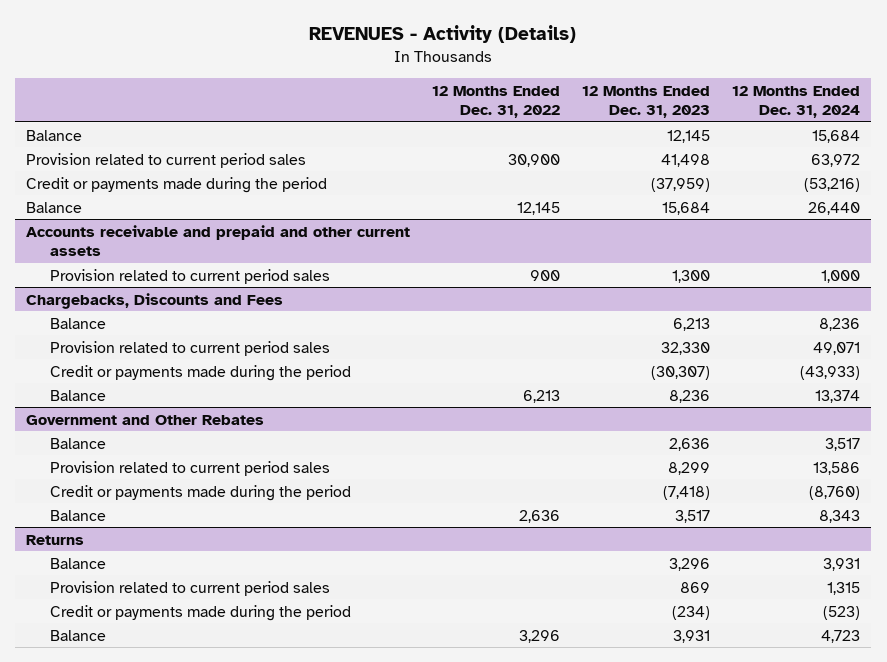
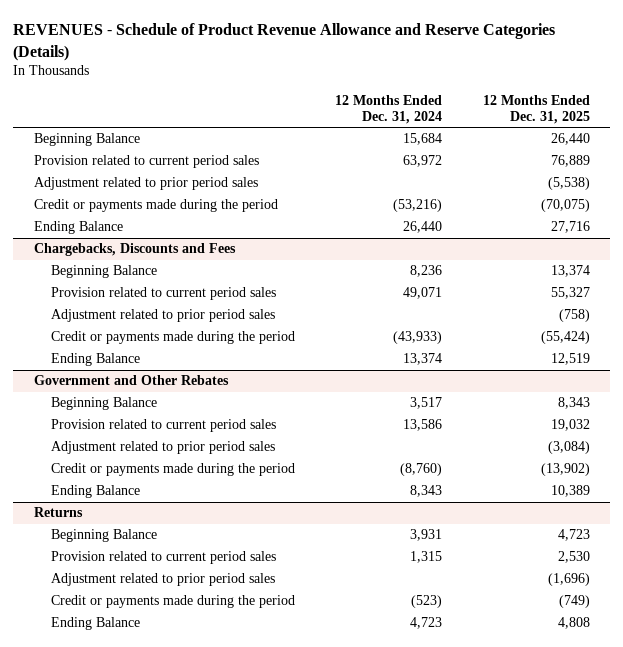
- REVENUES - Activity (Details)
+ REVENUES - Schedule of Product Revenue Allowance and Reserve Categories (Details)
- | 12 Months Ended Dec. 31, 2022 | 12 Months Ended Dec. 31, 2023 | 12 Months Ended Dec. 31, 2024
+ | 12 Months Ended Dec. 31, 2024 | 12 Months Ended Dec. 31, 2025
- Balance | | 12,145 | 15,684
+ Beginning Balance | 15,684 | 26,440
+ Adjustment related to prior period sales | | (5,538)
- Balance | 12,145 | 15,684 | 26,440
- Accounts receivable and prepaid and other current assets
- Provision related to current period sales | 900 | 1,300 | 1,000
+ Ending Balance | 26,440 | 27,716
@ Chargebacks, Discounts and Fees
- Balance | | 6,213 | 8,236
+ Beginning Balance | 8,236 | 13,374
+ Adjustment related to prior period sales | | (758)
- Balance | 6,213 | 8,236 | 13,374
+ Ending Balance | 13,374 | 12,519
@ Government and Other Rebates
- Balance | | 2,636 | 3,517
+ Beginning Balance | 3,517 | 8,343
+ Adjustment related to prior period sales | | (3,084)
- Balance | 2,636 | 3,517 | 8,343
+ Ending Balance | 8,343 | 10,389
@ Returns
- Balance | | 3,296 | 3,931
+ Beginning Balance | 3,931 | 4,723
+ Adjustment related to prior period sales | | (1,696)
- Balance | 3,296 | 3,931 | 4,723
+ Ending Balance | 4,723 | 4,808

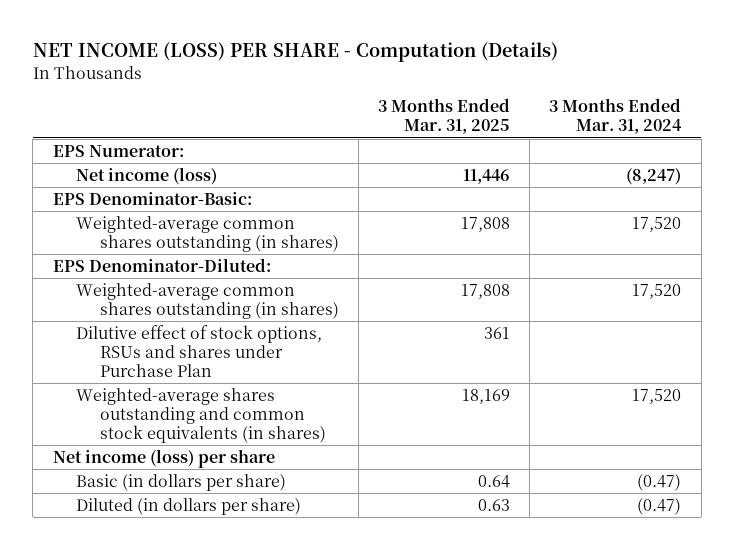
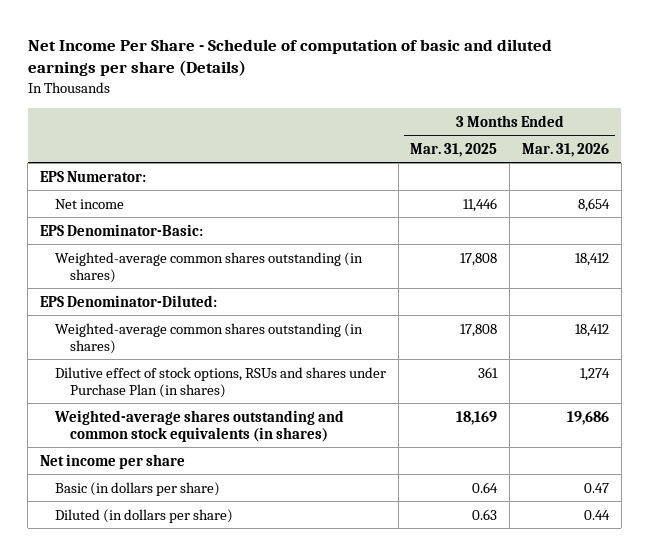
- NET INCOME (LOSS) PER SHARE - Computation (Details)
+ Net Income Per Share - Schedule of computation of basic and diluted earnings per share (Details)
- | 3 Months Ended Mar. 31, 2025 | 3 Months Ended Mar. 31, 2024
+ | 3 Months Ended Mar. 31, 2025 | 3 Months Ended Mar. 31, 2026
- Net income (loss) | 11,446 | (8,247)
+ Net income | 11,446 | 8,654
- Dilutive effect of stock options, RSUs and shares under Purchase Plan | 361 |
+ Dilutive effect of stock options, RSUs and shares under Purchase Plan (in shares) | 361 | 1,274
- Net income (loss) per share
+ Net income per share

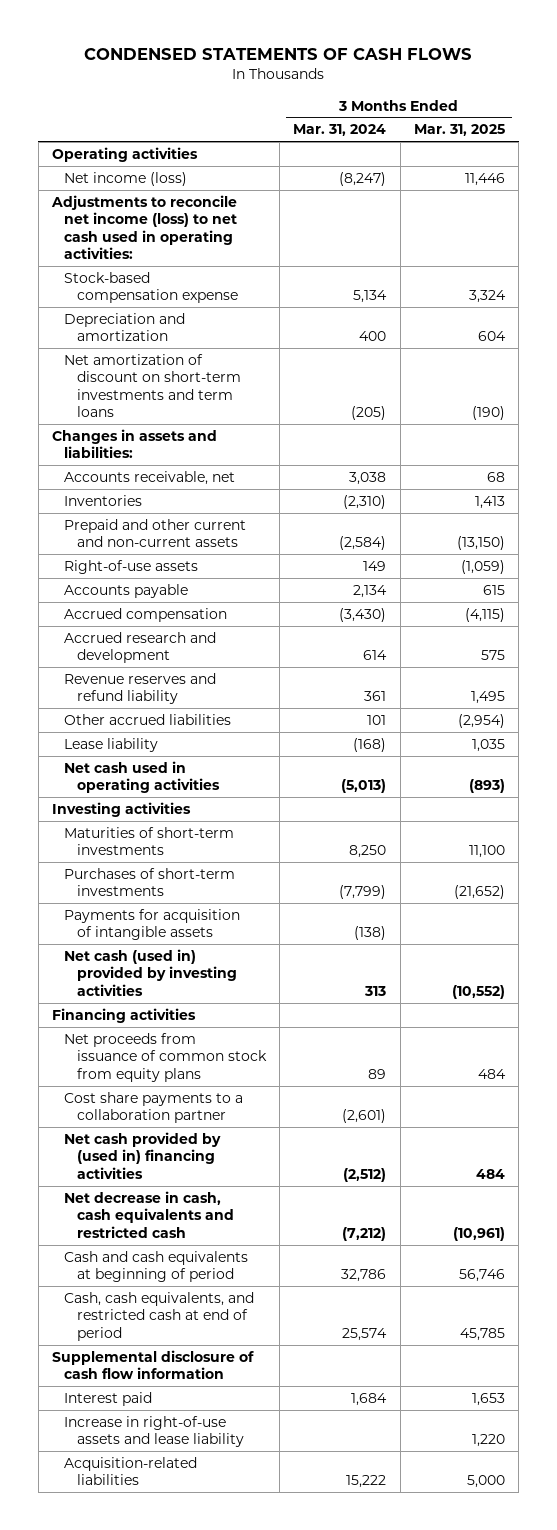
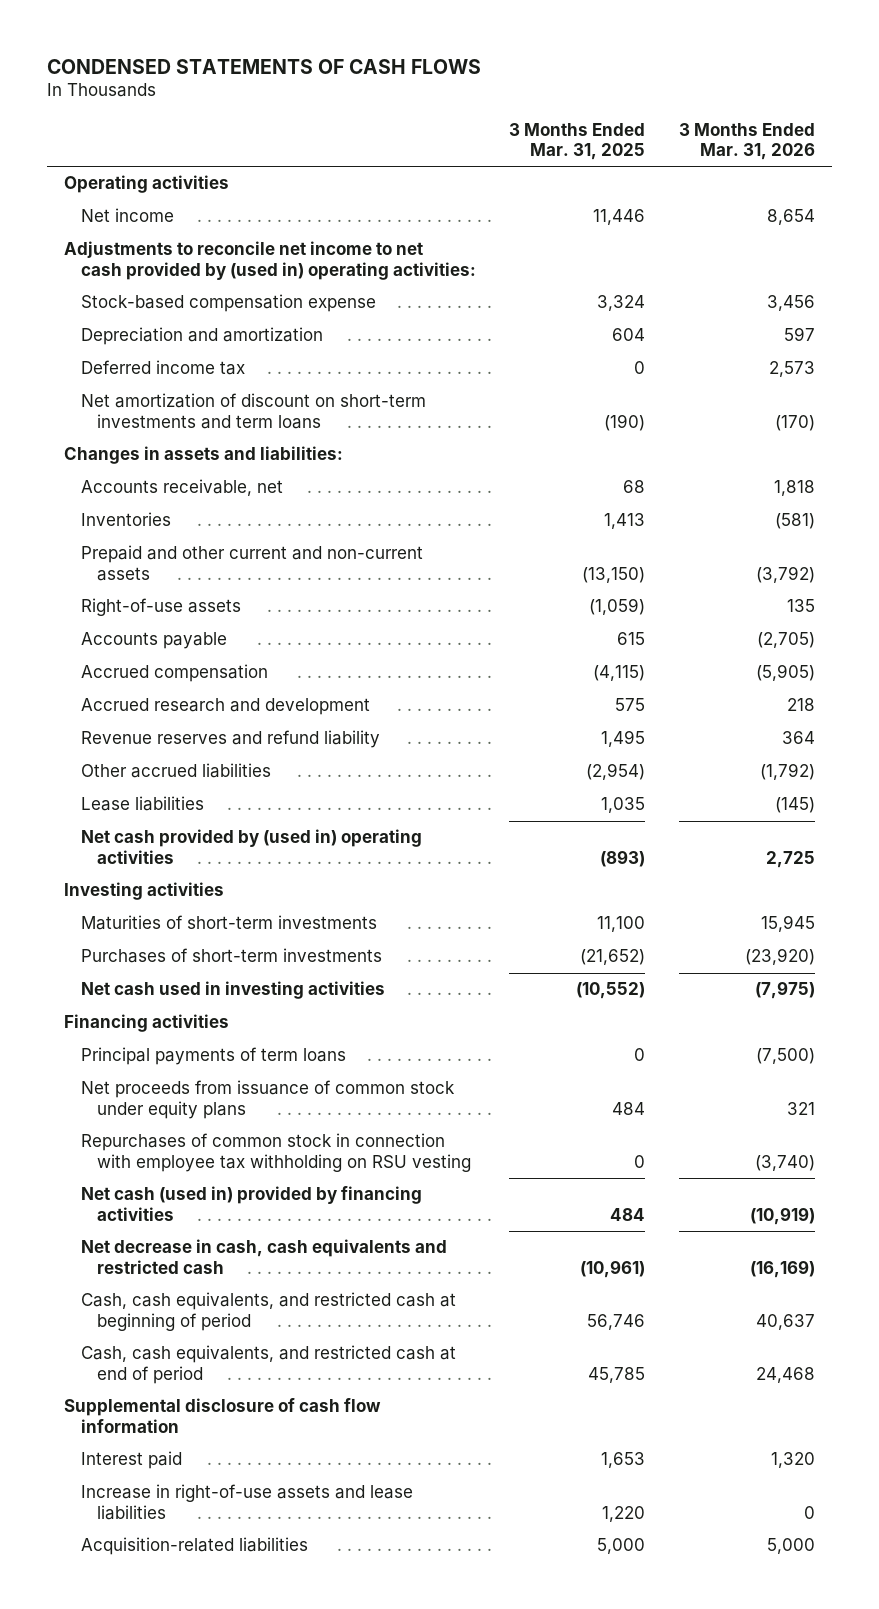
- | 3 Months Ended Mar. 31, 2024 | 3 Months Ended Mar. 31, 2025
+ | 3 Months Ended Mar. 31, 2025 | 3 Months Ended Mar. 31, 2026
- Net income (loss) | (8,247) | 11,446
- Adjustments to reconcile net income (loss) to net cash used in operating activities:
+ Net income | 11,446 | 8,654
+ Adjustments to reconcile net income to net cash provided by (used in) operating activities:
+ Deferred income tax | 0 | 2,573
- Lease liability | (168) | 1,035
- Net cash used in operating activities | (5,013) | (893)
+ Lease liabilities | 1,035 | (145)
+ Net cash provided by (used in) operating activities | (893) | 2,725
- Payments for acquisition of intangible assets | (138) |
- Net cash (used in) provided by investing activities | 313 | (10,552)
+ Net cash used in investing activities | (10,552) | (7,975)
- Net proceeds from issuance of common stock from equity plans | 89 | 484
- Cost share payments to a collaboration partner | (2,601) |
- Net cash provided by (used in) financing activities | (2,512) | 484
+ Principal payments of term loans | 0 | (7,500)
+ Net proceeds from issuance of common stock under equity plans | 484 | 321
+ Repurchases of common stock in connection with employee tax withholding on RSU vesting | 0 | (3,740)
+ Net cash (used in) provided by financing activities | 484 | (10,919)
- Cash and cash equivalents at beginning of period | 32,786 | 56,746
+ Cash, cash equivalents, and restricted cash at beginning of period | 56,746 | 40,637
- Increase in right-of-use assets and lease liability | | 1,220
+ Increase in right-of-use assets and lease liabilities | 1,220 | 0

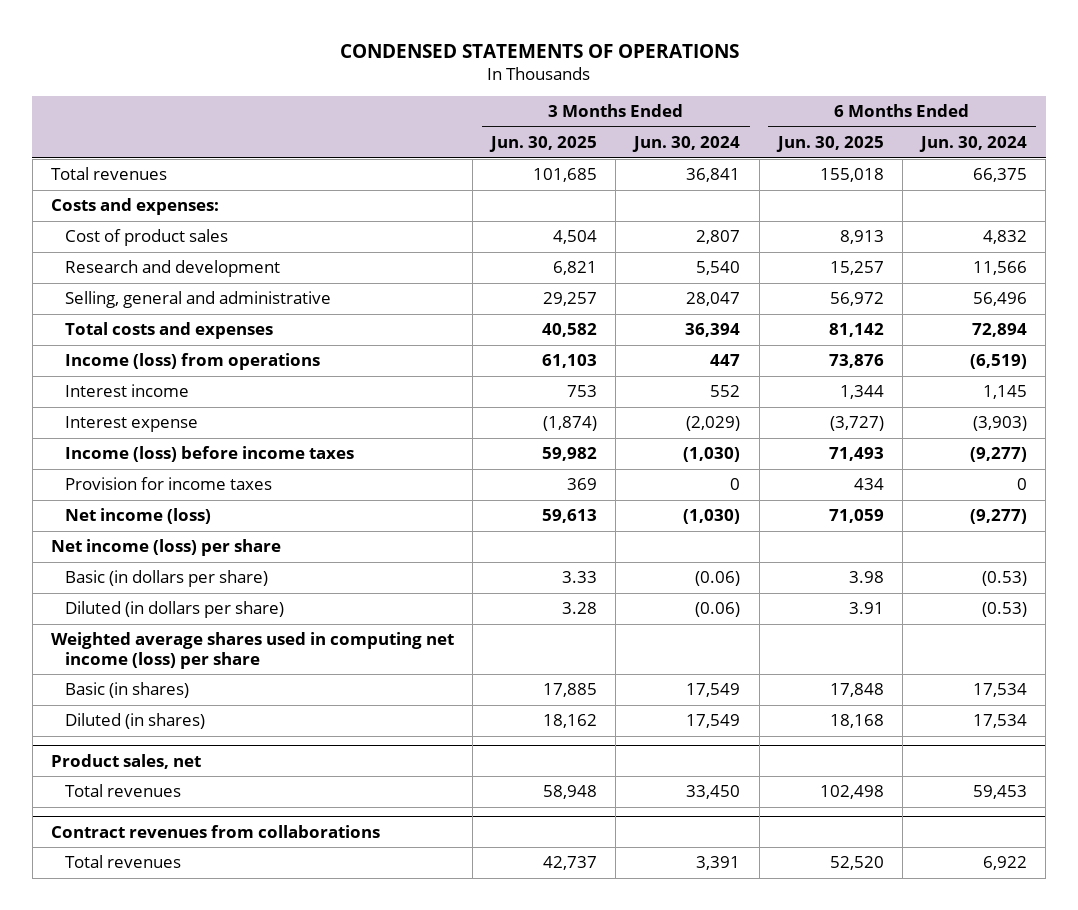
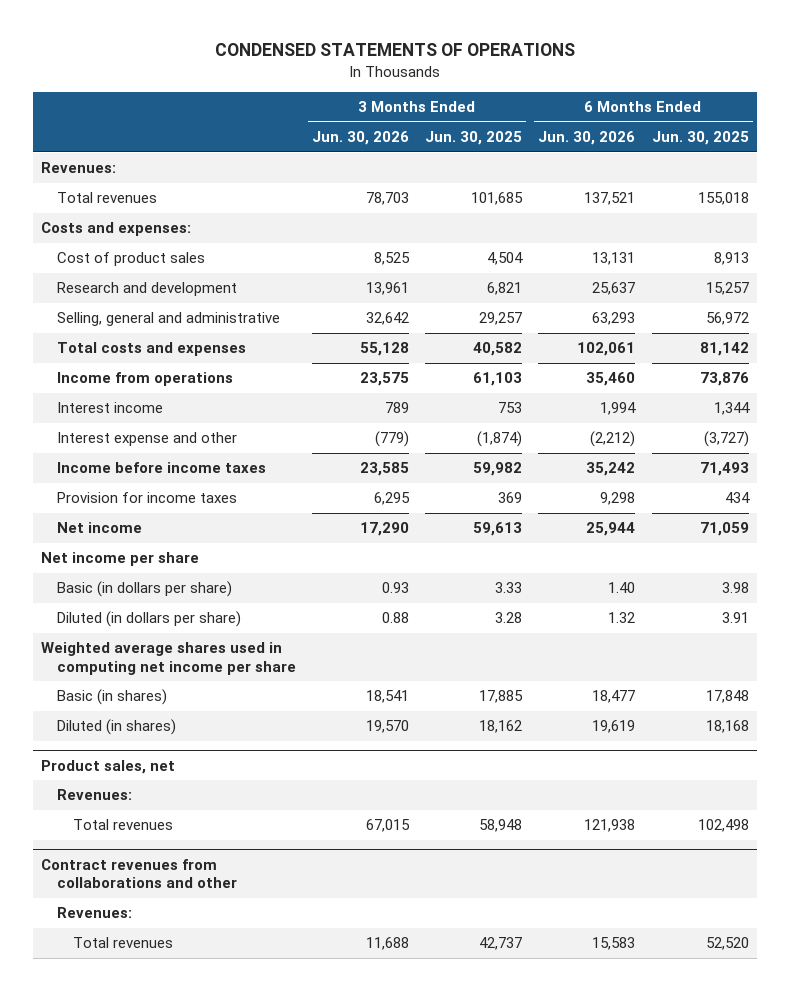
- | 3 Months Ended Jun. 30, 2025 | 3 Months Ended Jun. 30, 2024 | 6 Months Ended Jun. 30, 2025 | 6 Months Ended Jun. 30, 2024
+ | 3 Months Ended Jun. 30, 2026 | 3 Months Ended Jun. 30, 2025 | 6 Months Ended Jun. 30, 2026 | 6 Months Ended Jun. 30, 2025
+ Revenues:
- Income (loss) from operations | 61,103 | 447 | 73,876 | (6,519)
+ Income from operations | 23,575 | 61,103 | 35,460 | 73,876
- Interest expense | (1,874) | (2,029) | (3,727) | (3,903)
- Income (loss) before income taxes | 59,982 | (1,030) | 71,493 | (9,277)
+ Interest expense and other | (779) | (1,874) | (2,212) | (3,727)
+ Income before income taxes | 23,585 | 59,982 | 35,242 | 71,493
- Net income (loss) | 59,613 | (1,030) | 71,059 | (9,277)
- Net income (loss) per share
+ Net income | 17,290 | 59,613 | 25,944 | 71,059
+ Net income per share
- Weighted average shares used in computing net income (loss) per share
+ Weighted average shares used in computing net income per share
@ Product sales, net
+ Revenues:
- Contract revenues from collaborations
+ Contract revenues from collaborations and other
+ Revenues:

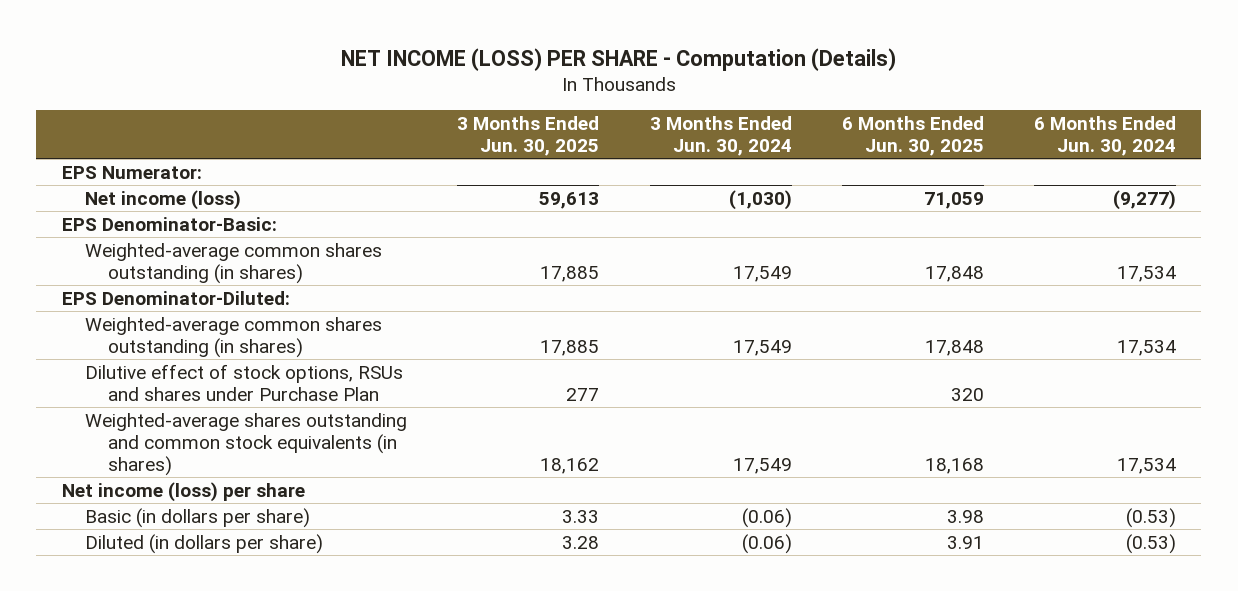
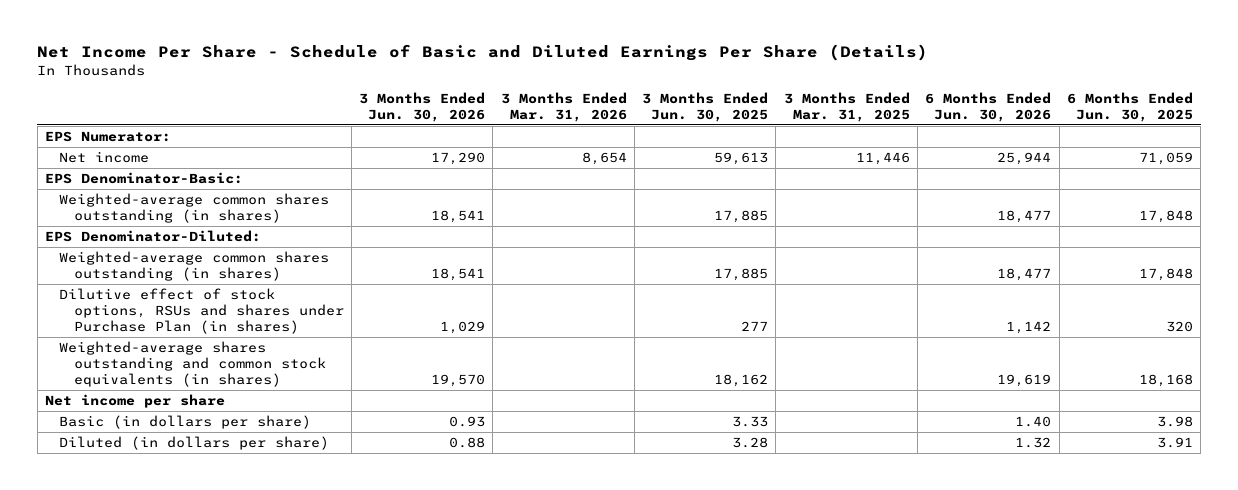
- NET INCOME (LOSS) PER SHARE - Computation (Details)
+ Net Income Per Share - Schedule of Basic and Diluted Earnings Per Share (Details)
- | 3 Months Ended Jun. 30, 2025 | 3 Months Ended Jun. 30, 2024 | 6 Months Ended Jun. 30, 2025 | 6 Months Ended Jun. 30, 2024
+ | 3 Months Ended Jun. 30, 2026 | 3 Months Ended Mar. 31, 2026 | 3 Months Ended Jun. 30, 2025 | 3 Months Ended Mar. 31, 2025 | 6 Months Ended Jun. 30, 2026 | 6 Months Ended Jun. 30, 2025
- Net income (loss) | 59,613 | (1,030) | 71,059 | (9,277)
+ Net income | 17,290 | 8,654 | 59,613 | 11,446 | 25,944 | 71,059
- Dilutive effect of stock options, RSUs and shares under Purchase Plan | 277 | | 320 |
+ Dilutive effect of stock options, RSUs and shares under Purchase Plan (in shares) | 1,029 | | 277 | | 1,142 | 320
- Net income (loss) per share
+ Net income per share

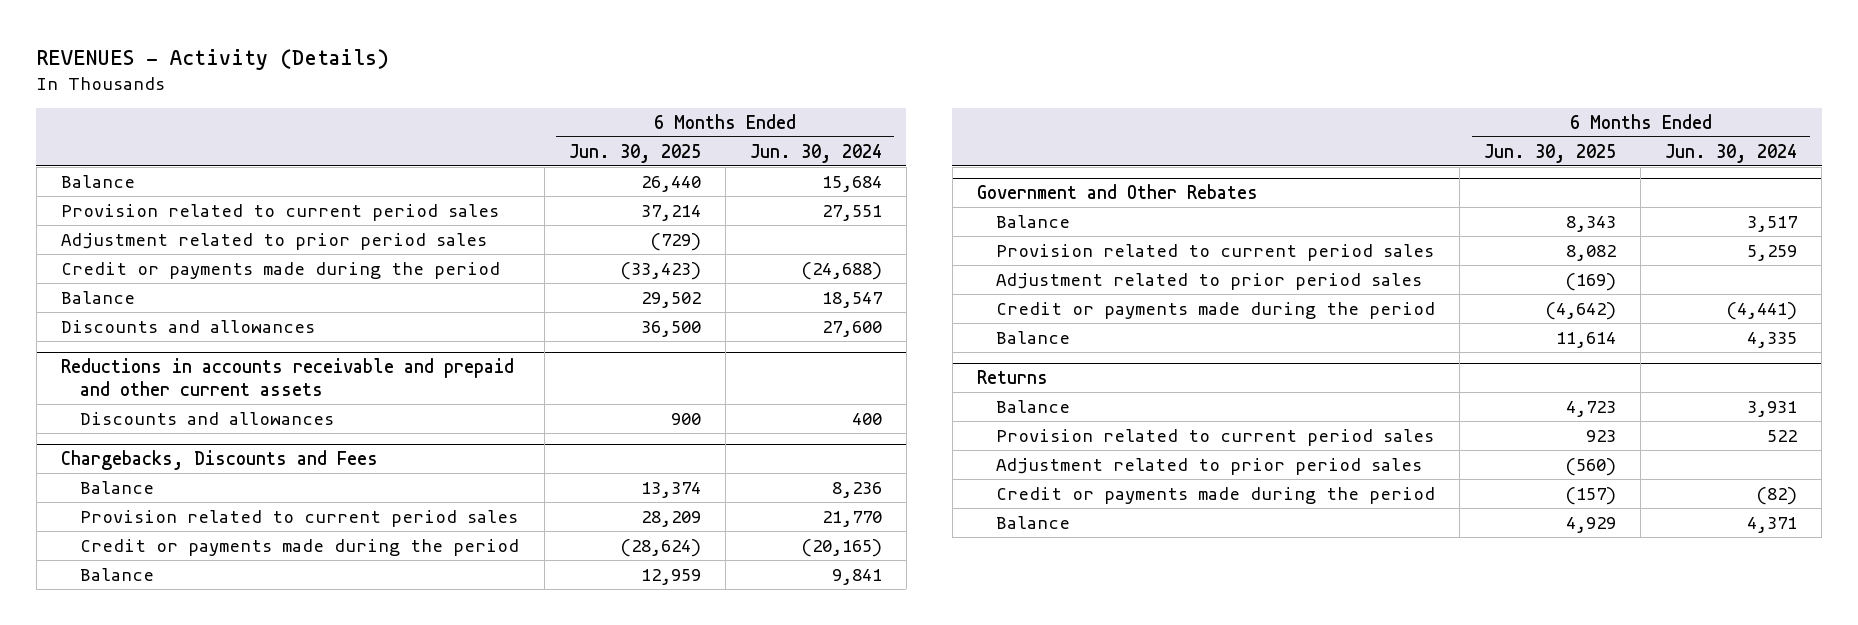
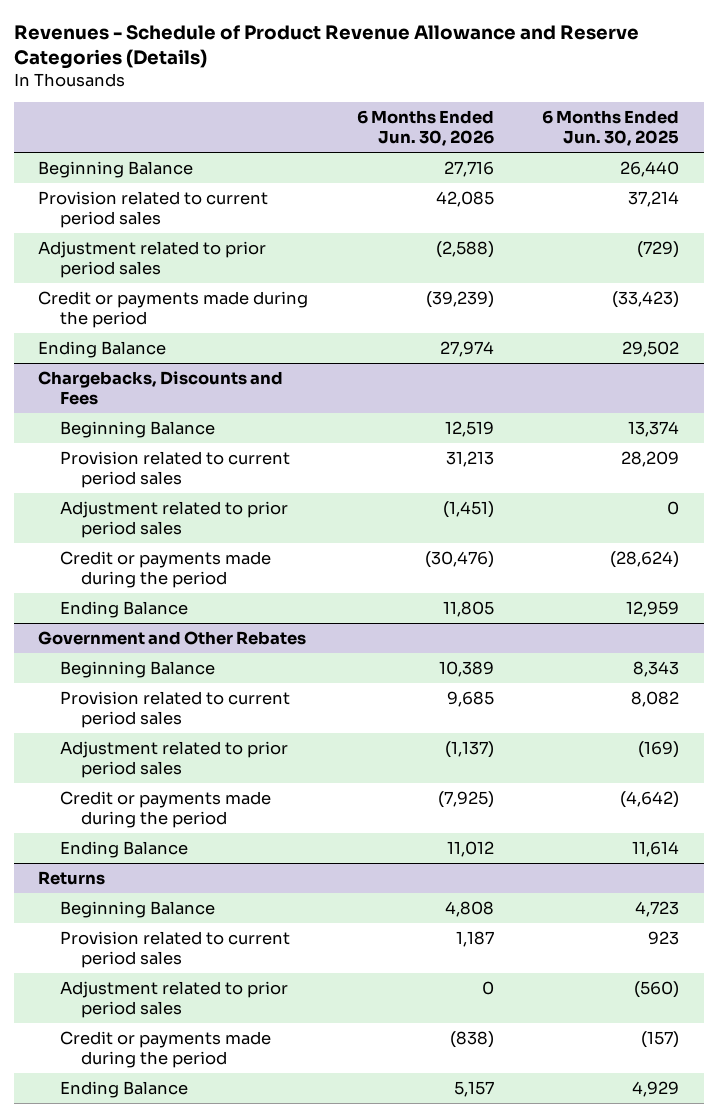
- REVENUES - Activity (Details)
+ Revenues - Schedule of Product Revenue Allowance and Reserve Categories (Details)
- | 6 Months Ended Jun. 30, 2025 | 6 Months Ended Jun. 30, 2024
+ | 6 Months Ended Jun. 30, 2026 | 6 Months Ended Jun. 30, 2025
- Balance | 26,440 | 15,684
+ Beginning Balance | 27,716 | 26,440
- Balance | 29,502 | 18,547
- Discounts and allowances | 36,500 | 27,600
- Reductions in accounts receivable and prepaid and other current assets
- Discounts and allowances | 900 | 400
+ Ending Balance | 27,974 | 29,502
@ Chargebacks, Discounts and Fees
- Balance | 13,374 | 8,236
+ Beginning Balance | 12,519 | 13,374
+ Adjustment related to prior period sales | (1,451) | 0
- Balance | 12,959 | 9,841
+ Ending Balance | 11,805 | 12,959
@ Government and Other Rebates
- Balance | 8,343 | 3,517
+ Beginning Balance | 10,389 | 8,343
- Balance | 11,614 | 4,335
+ Ending Balance | 11,012 | 11,614
@ Returns
- Balance | 4,723 | 3,931
+ Beginning Balance | 4,808 | 4,723
- Balance | 4,929 | 4,371
+ Ending Balance | 5,157 | 4,929

